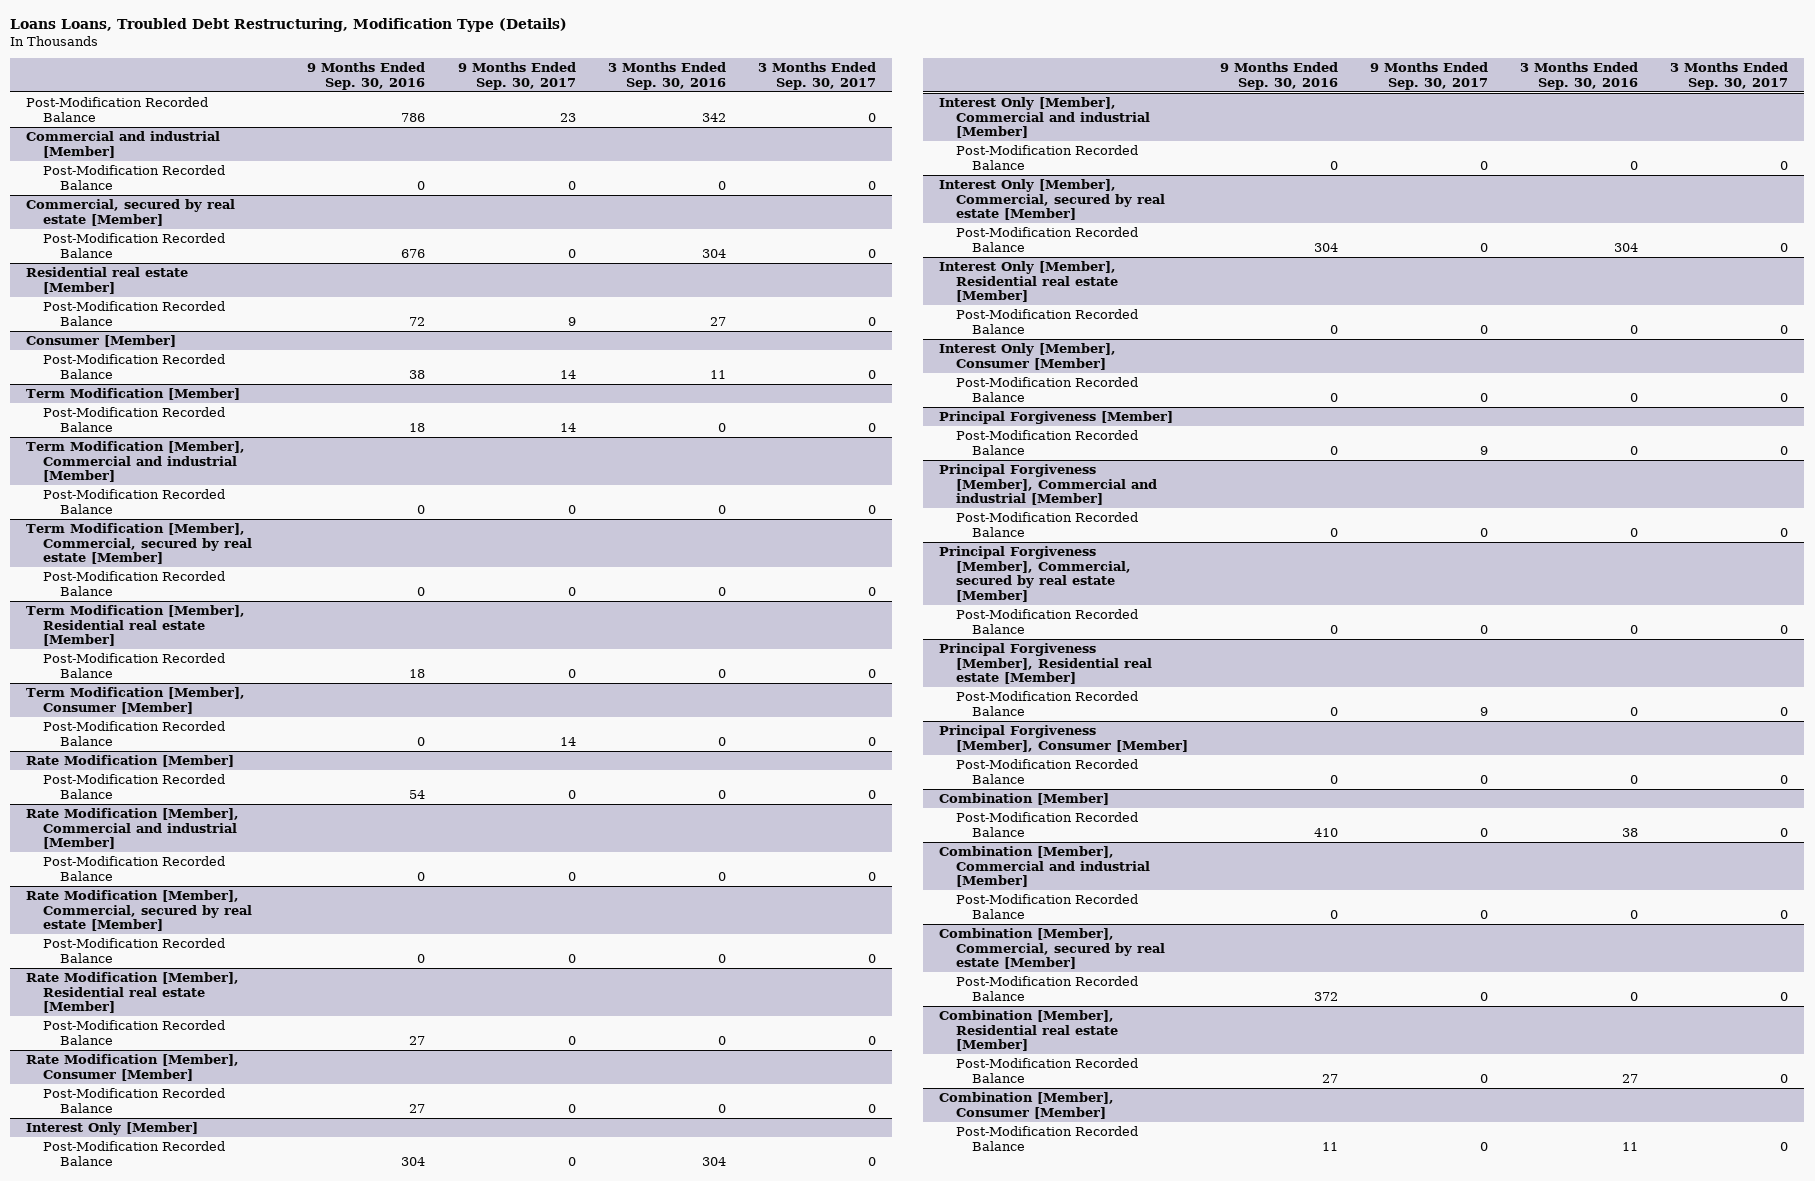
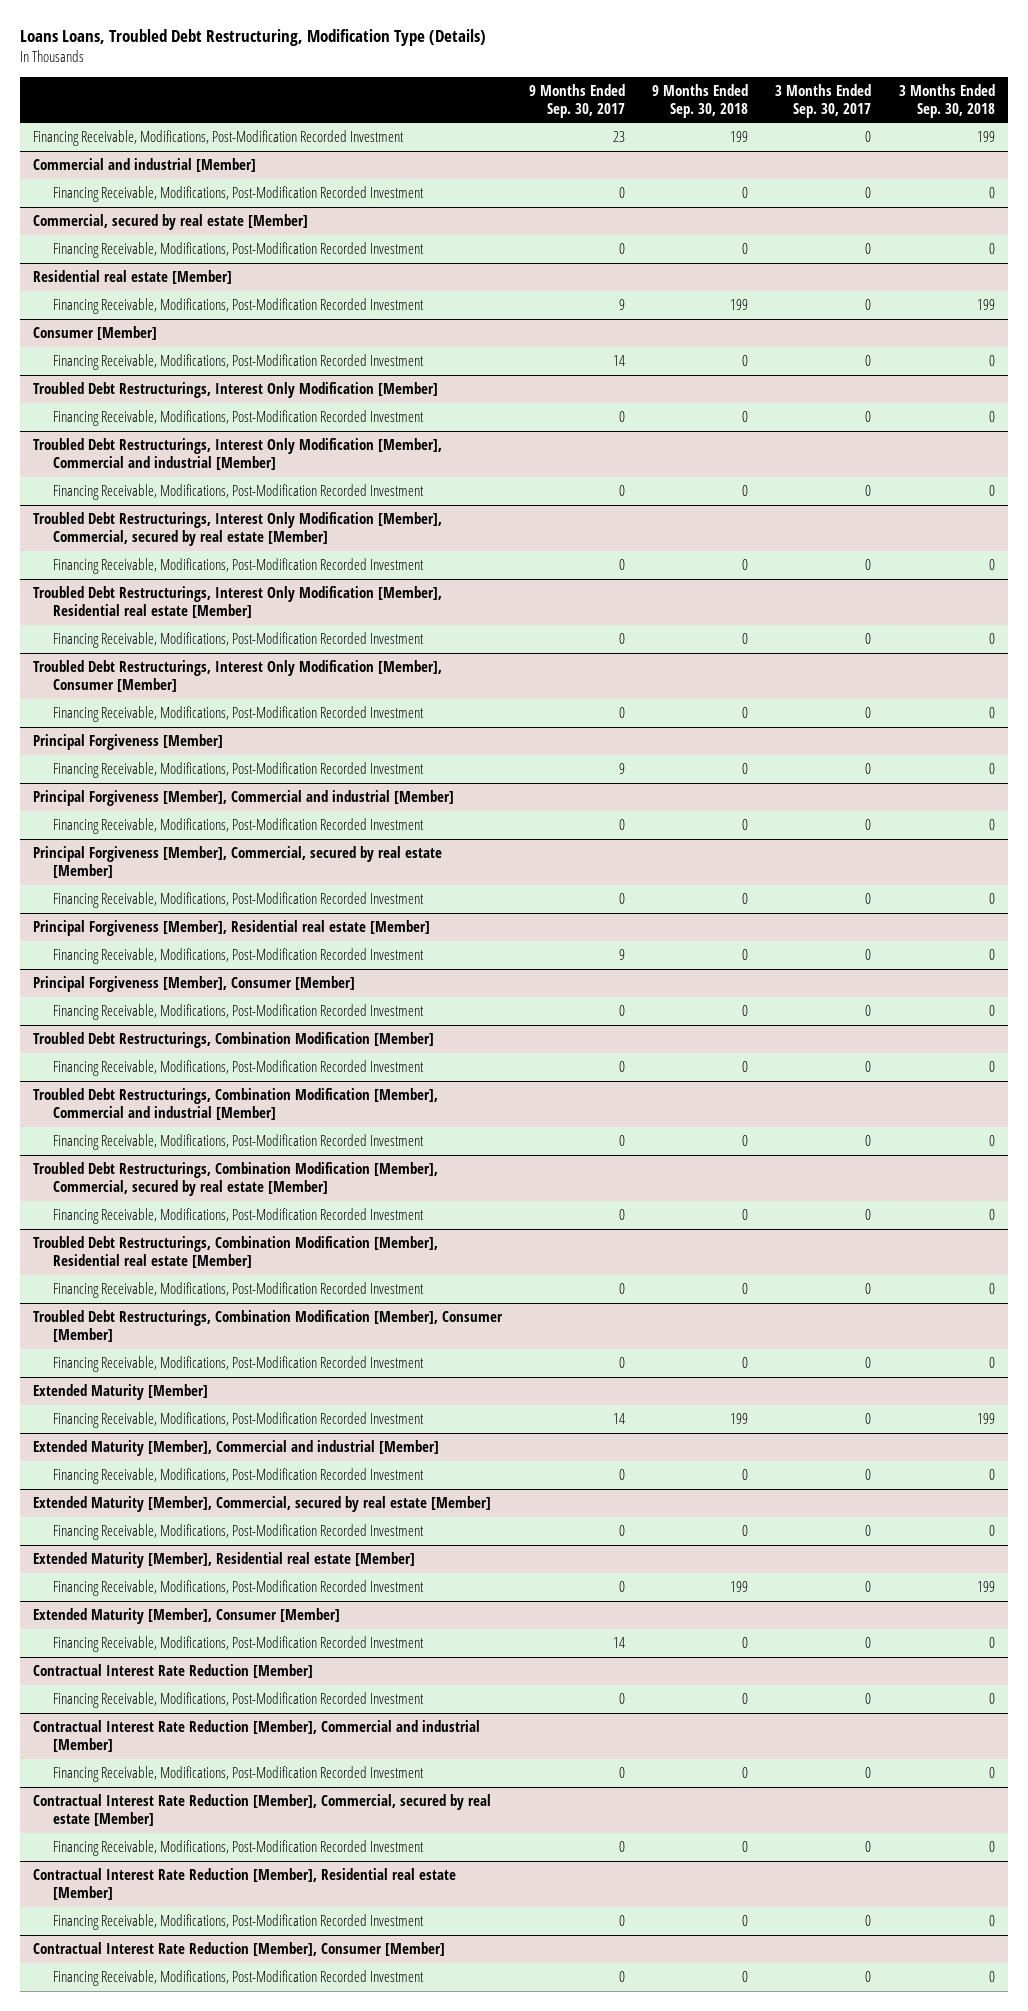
- | 9 Months Ended Sep. 30, 2016 | 9 Months Ended Sep. 30, 2017 | 3 Months Ended Sep. 30, 2016 | 3 Months Ended Sep. 30, 2017
+ | 9 Months Ended Sep. 30, 2017 | 9 Months Ended Sep. 30, 2018 | 3 Months Ended Sep. 30, 2017 | 3 Months Ended Sep. 30, 2018
- Post-Modification Recorded Balance | 786 | 23 | 342 | 0
+ Financing Receivable, Modifications, Post-Modification Recorded Investment | 23 | 199 | 0 | 199
@ Commercial and industrial [Member]
- Post-Modification Recorded Balance | 0 | 0 | 0 | 0
+ Financing Receivable, Modifications, Post-Modification Recorded Investment | 0 | 0 | 0 | 0
@ Commercial, secured by real estate [Member]
- Post-Modification Recorded Balance | 676 | 0 | 304 | 0
+ Financing Receivable, Modifications, Post-Modification Recorded Investment | 0 | 0 | 0 | 0
@ Residential real estate [Member]
- Post-Modification Recorded Balance | 72 | 9 | 27 | 0
+ Financing Receivable, Modifications, Post-Modification Recorded Investment | 9 | 199 | 0 | 199
@ Consumer [Member]
- Post-Modification Recorded Balance | 38 | 14 | 11 | 0
- Term Modification [Member]
- Post-Modification Recorded Balance | 18 | 14 | 0 | 0
- Term Modification [Member], Commercial and industrial [Member]
- Post-Modification Recorded Balance | 0 | 0 | 0 | 0
- Term Modification [Member], Commercial, secured by real estate [Member]
- Post-Modification Recorded Balance | 0 | 0 | 0 | 0
- Term Modification [Member], Residential real estate [Member]
- Post-Modification Recorded Balance | 18 | 0 | 0 | 0
- Term Modification [Member], Consumer [Member]
- Post-Modification Recorded Balance | 0 | 14 | 0 | 0
- Rate Modification [Member]
- Post-Modification Recorded Balance | 54 | 0 | 0 | 0
- Rate Modification [Member], Commercial and industrial [Member]
- Post-Modification Recorded Balance | 0 | 0 | 0 | 0
- Rate Modification [Member], Commercial, secured by real estate [Member]
- Post-Modification Recorded Balance | 0 | 0 | 0 | 0
- Rate Modification [Member], Residential real estate [Member]
- Post-Modification Recorded Balance | 27 | 0 | 0 | 0
- Rate Modification [Member], Consumer [Member]
- Post-Modification Recorded Balance | 27 | 0 | 0 | 0
- Interest Only [Member]
- Post-Modification Recorded Balance | 304 | 0 | 304 | 0
- Interest Only [Member], Commercial and industrial [Member]
- Post-Modification Recorded Balance | 0 | 0 | 0 | 0
- Interest Only [Member], Commercial, secured by real estate [Member]
- Post-Modification Recorded Balance | 304 | 0 | 304 | 0
- Interest Only [Member], Residential real estate [Member]
- Post-Modification Recorded Balance | 0 | 0 | 0 | 0
- Interest Only [Member], Consumer [Member]
- Post-Modification Recorded Balance | 0 | 0 | 0 | 0
@ Consumer [Member]
+ Financing Receivable, Modifications, Post-Modification Recorded Investment | 14 | 0 | 0 | 0
+ Troubled Debt Restructurings, Interest Only Modification [Member]
+ Financing Receivable, Modifications, Post-Modification Recorded Investment | 0 | 0 | 0 | 0
+ Troubled Debt Restructurings, Interest Only Modification [Member], Commercial and industrial [Member]
+ Financing Receivable, Modifications, Post-Modification Recorded Investment | 0 | 0 | 0 | 0
+ Troubled Debt Restructurings, Interest Only Modification [Member], Commercial, secured by real estate [Member]
+ Financing Receivable, Modifications, Post-Modification Recorded Investment | 0 | 0 | 0 | 0
+ Troubled Debt Restructurings, Interest Only Modification [Member], Residential real estate [Member]
+ Financing Receivable, Modifications, Post-Modification Recorded Investment | 0 | 0 | 0 | 0
+ Troubled Debt Restructurings, Interest Only Modification [Member], Consumer [Member]
+ Financing Receivable, Modifications, Post-Modification Recorded Investment | 0 | 0 | 0 | 0
@ Principal Forgiveness [Member]
- Post-Modification Recorded Balance | 0 | 9 | 0 | 0
+ Financing Receivable, Modifications, Post-Modification Recorded Investment | 9 | 0 | 0 | 0
@ Principal Forgiveness [Member], Commercial and industrial [Member]
- Post-Modification Recorded Balance | 0 | 0 | 0 | 0
+ Financing Receivable, Modifications, Post-Modification Recorded Investment | 0 | 0 | 0 | 0
@ Principal Forgiveness [Member], Commercial, secured by real estate [Member]
- Post-Modification Recorded Balance | 0 | 0 | 0 | 0
+ Financing Receivable, Modifications, Post-Modification Recorded Investment | 0 | 0 | 0 | 0
@ Principal Forgiveness [Member], Residential real estate [Member]
- Post-Modification Recorded Balance | 0 | 9 | 0 | 0
+ Financing Receivable, Modifications, Post-Modification Recorded Investment | 9 | 0 | 0 | 0
@ Principal Forgiveness [Member], Consumer [Member]
- Post-Modification Recorded Balance | 0 | 0 | 0 | 0
- Combination [Member]
- Post-Modification Recorded Balance | 410 | 0 | 38 | 0
- Combination [Member], Commercial and industrial [Member]
- Post-Modification Recorded Balance | 0 | 0 | 0 | 0
- Combination [Member], Commercial, secured by real estate [Member]
- Post-Modification Recorded Balance | 372 | 0 | 0 | 0
- Combination [Member], Residential real estate [Member]
- Post-Modification Recorded Balance | 27 | 0 | 27 | 0
- Combination [Member], Consumer [Member]
- Post-Modification Recorded Balance | 11 | 0 | 11 | 0
@ Principal Forgiveness [Member], Consumer [Member]
+ Financing Receivable, Modifications, Post-Modification Recorded Investment | 0 | 0 | 0 | 0
+ Troubled Debt Restructurings, Combination Modification [Member]
+ Financing Receivable, Modifications, Post-Modification Recorded Investment | 0 | 0 | 0 | 0
+ Troubled Debt Restructurings, Combination Modification [Member], Commercial and industrial [Member]
+ Financing Receivable, Modifications, Post-Modification Recorded Investment | 0 | 0 | 0 | 0
+ Troubled Debt Restructurings, Combination Modification [Member], Commercial, secured by real estate [Member]
+ Financing Receivable, Modifications, Post-Modification Recorded Investment | 0 | 0 | 0 | 0
+ Troubled Debt Restructurings, Combination Modification [Member], Residential real estate [Member]
+ Financing Receivable, Modifications, Post-Modification Recorded Investment | 0 | 0 | 0 | 0
+ Troubled Debt Restructurings, Combination Modification [Member], Consumer [Member]
+ Financing Receivable, Modifications, Post-Modification Recorded Investment | 0 | 0 | 0 | 0
+ Extended Maturity [Member]
+ Financing Receivable, Modifications, Post-Modification Recorded Investment | 14 | 199 | 0 | 199
+ Extended Maturity [Member], Commercial and industrial [Member]
+ Financing Receivable, Modifications, Post-Modification Recorded Investment | 0 | 0 | 0 | 0
+ Extended Maturity [Member], Commercial, secured by real estate [Member]
+ Financing Receivable, Modifications, Post-Modification Recorded Investment | 0 | 0 | 0 | 0
+ Extended Maturity [Member], Residential real estate [Member]
+ Financing Receivable, Modifications, Post-Modification Recorded Investment | 0 | 199 | 0 | 199
+ Extended Maturity [Member], Consumer [Member]
+ Financing Receivable, Modifications, Post-Modification Recorded Investment | 14 | 0 | 0 | 0
+ Contractual Interest Rate Reduction [Member]
+ Financing Receivable, Modifications, Post-Modification Recorded Investment | 0 | 0 | 0 | 0
+ Contractual Interest Rate Reduction [Member], Commercial and industrial [Member]
+ Financing Receivable, Modifications, Post-Modification Recorded Investment | 0 | 0 | 0 | 0
+ Contractual Interest Rate Reduction [Member], Commercial, secured by real estate [Member]
+ Financing Receivable, Modifications, Post-Modification Recorded Investment | 0 | 0 | 0 | 0
+ Contractual Interest Rate Reduction [Member], Residential real estate [Member]
+ Financing Receivable, Modifications, Post-Modification Recorded Investment | 0 | 0 | 0 | 0
+ Contractual Interest Rate Reduction [Member], Consumer [Member]
+ Financing Receivable, Modifications, Post-Modification Recorded Investment | 0 | 0 | 0 | 0

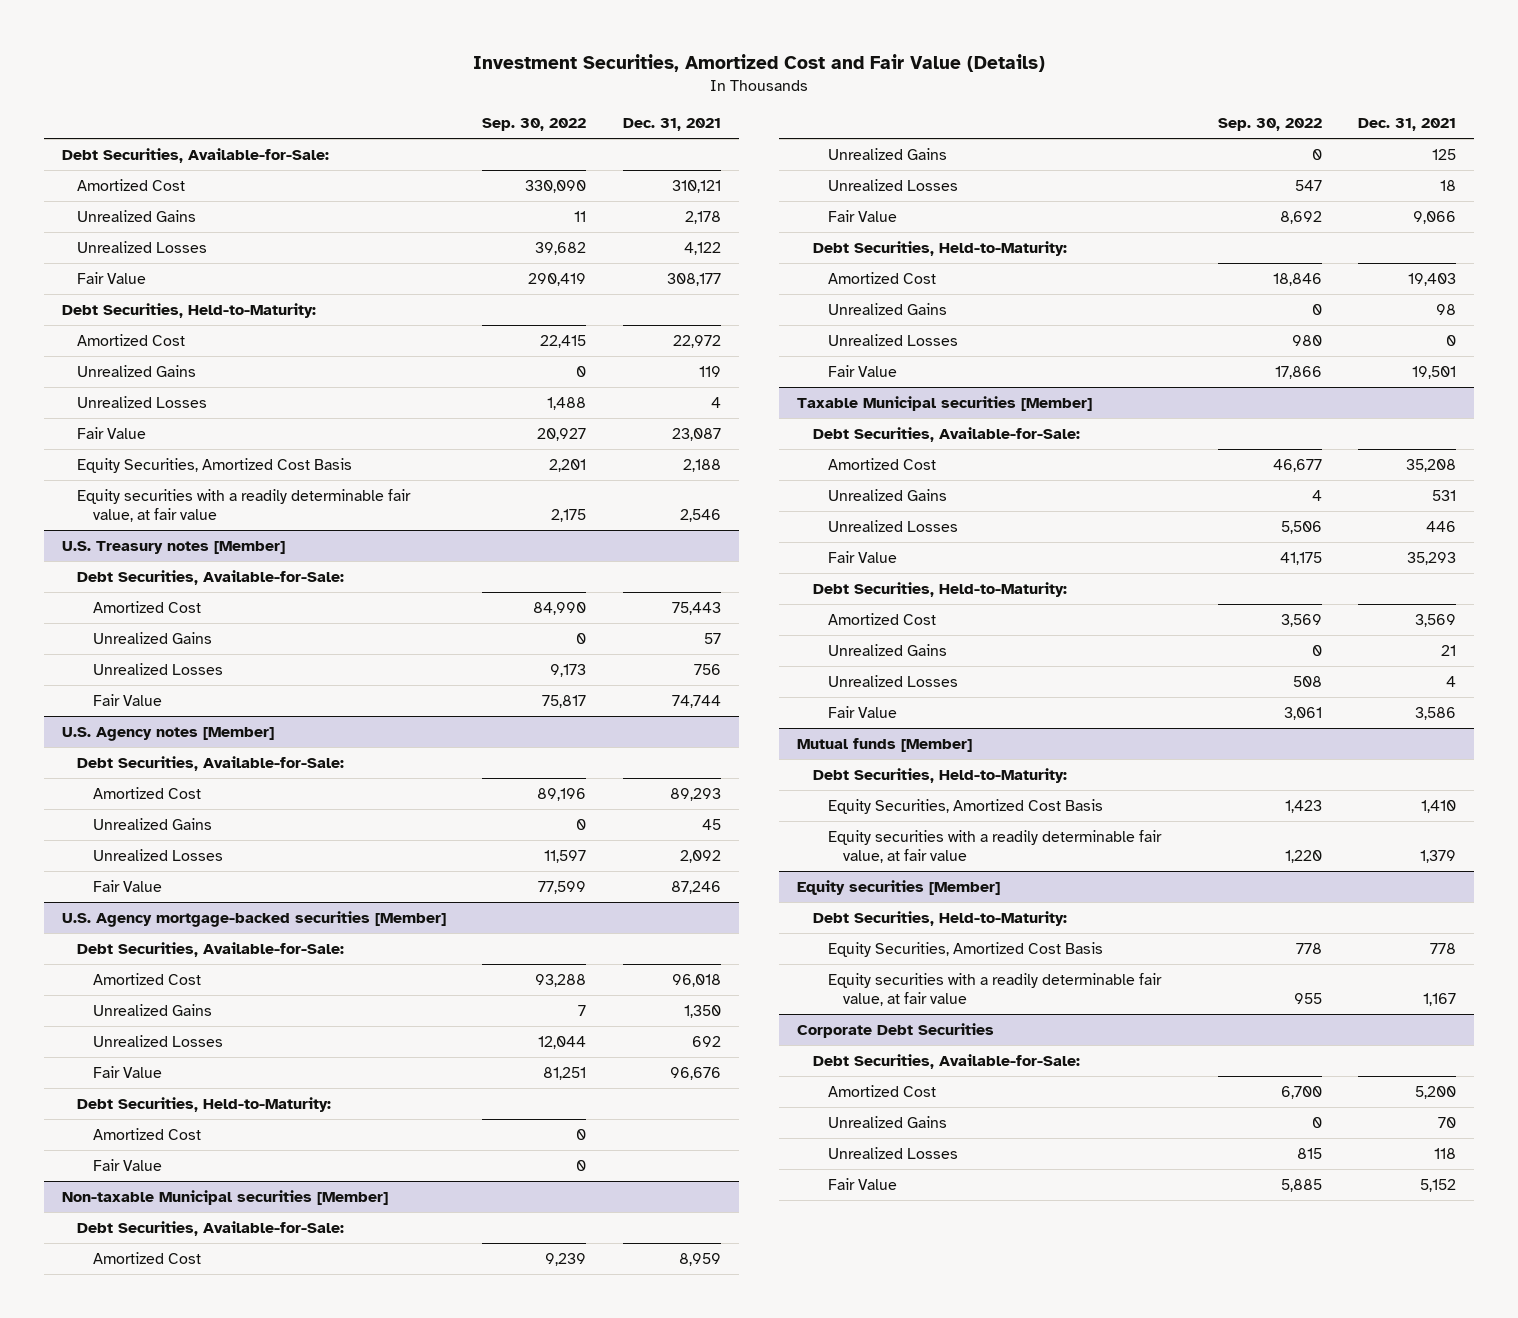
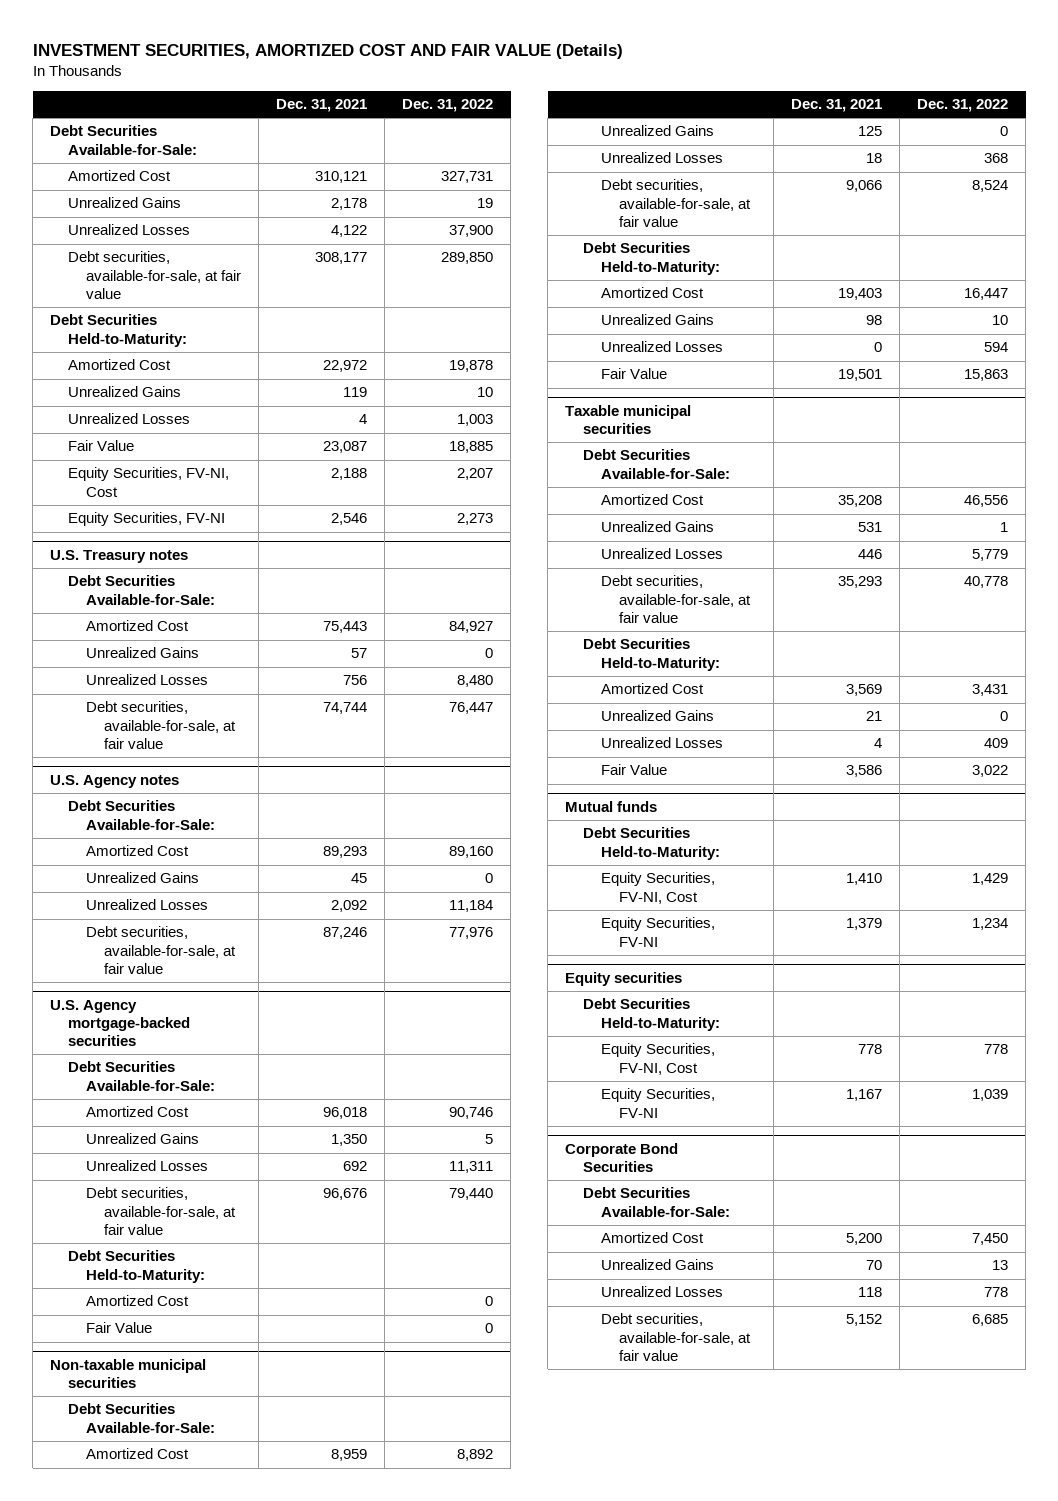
- Investment Securities, Amortized Cost and Fair Value (Details)
+ INVESTMENT SECURITIES, AMORTIZED COST AND FAIR VALUE (Details)
- | Sep. 30, 2022 | Dec. 31, 2021
+ | Dec. 31, 2021 | Dec. 31, 2022
- Debt Securities, Available-for-Sale:
+ Debt Securities Available-for-Sale:
- Fair Value | 290,419 | 308,177
- Debt Securities, Held-to-Maturity:
+ Debt securities, available-for-sale, at fair value | 308,177 | 289,850
+ Debt Securities Held-to-Maturity:
- Equity Securities, Amortized Cost Basis | 2,201 | 2,188
- Equity securities with a readily determinable fair value, at fair value | 2,175 | 2,546
- U.S. Treasury notes [Member]
- Debt Securities, Available-for-Sale:
+ Equity Securities, FV-NI, Cost | 2,188 | 2,207
+ Equity Securities, FV-NI | 2,546 | 2,273
+ U.S. Treasury notes
+ Debt Securities Available-for-Sale:
- Fair Value | 75,817 | 74,744
- U.S. Agency notes [Member]
- Debt Securities, Available-for-Sale:
+ Debt securities, available-for-sale, at fair value | 74,744 | 76,447
+ U.S. Agency notes
+ Debt Securities Available-for-Sale:
- Fair Value | 77,599 | 87,246
- U.S. Agency mortgage-backed securities [Member]
- Debt Securities, Available-for-Sale:
+ Debt securities, available-for-sale, at fair value | 87,246 | 77,976
+ U.S. Agency mortgage-backed securities
+ Debt Securities Available-for-Sale:
- Fair Value | 81,251 | 96,676
- Debt Securities, Held-to-Maturity:
+ Debt securities, available-for-sale, at fair value | 96,676 | 79,440
+ Debt Securities Held-to-Maturity:
- Non-taxable Municipal securities [Member]
- Debt Securities, Available-for-Sale:
+ Non-taxable municipal securities
+ Debt Securities Available-for-Sale:
- Fair Value | 8,692 | 9,066
- Debt Securities, Held-to-Maturity:
+ Debt securities, available-for-sale, at fair value | 9,066 | 8,524
+ Debt Securities Held-to-Maturity:
- Taxable Municipal securities [Member]
- Debt Securities, Available-for-Sale:
+ Taxable municipal securities
+ Debt Securities Available-for-Sale:
- Fair Value | 41,175 | 35,293
- Debt Securities, Held-to-Maturity:
+ Debt securities, available-for-sale, at fair value | 35,293 | 40,778
+ Debt Securities Held-to-Maturity:
- Mutual funds [Member]
- Debt Securities, Held-to-Maturity:
- Equity Securities, Amortized Cost Basis | 1,423 | 1,410
- Equity securities with a readily determinable fair value, at fair value | 1,220 | 1,379
- Equity securities [Member]
- Debt Securities, Held-to-Maturity:
- Equity Securities, Amortized Cost Basis | 778 | 778
- Equity securities with a readily determinable fair value, at fair value | 955 | 1,167
- Corporate Debt Securities
- Debt Securities, Available-for-Sale:
+ Mutual funds
+ Debt Securities Held-to-Maturity:
+ Equity Securities, FV-NI, Cost | 1,410 | 1,429
+ Equity Securities, FV-NI | 1,379 | 1,234
+ Equity securities
+ Debt Securities Held-to-Maturity:
+ Equity Securities, FV-NI, Cost | 778 | 778
+ Equity Securities, FV-NI | 1,167 | 1,039
+ Corporate Bond Securities
+ Debt Securities Available-for-Sale:
- Fair Value | 5,885 | 5,152
+ Debt securities, available-for-sale, at fair value | 5,152 | 6,685

